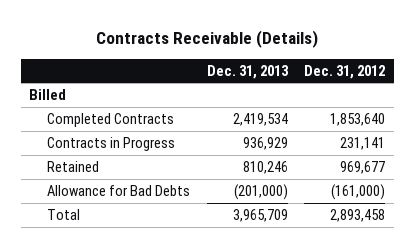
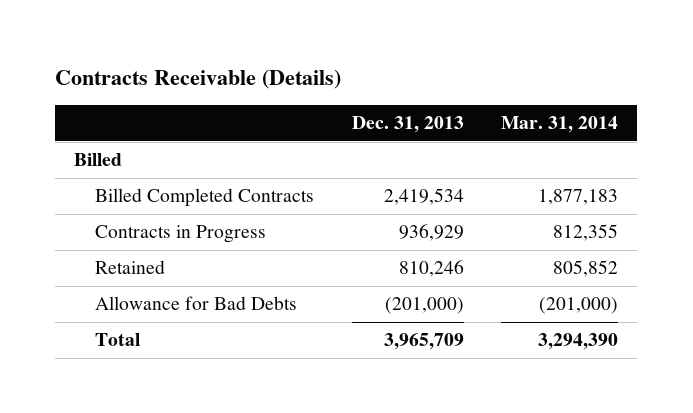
- | Dec. 31, 2013 | Dec. 31, 2012
+ | Dec. 31, 2013 | Mar. 31, 2014
- Completed Contracts | 2,419,534 | 1,853,640
+ Billed Completed Contracts | 2,419,534 | 1,877,183

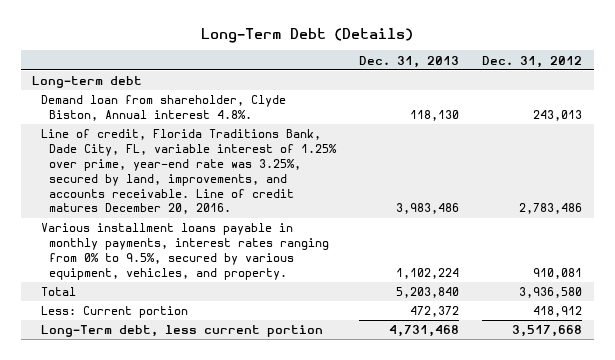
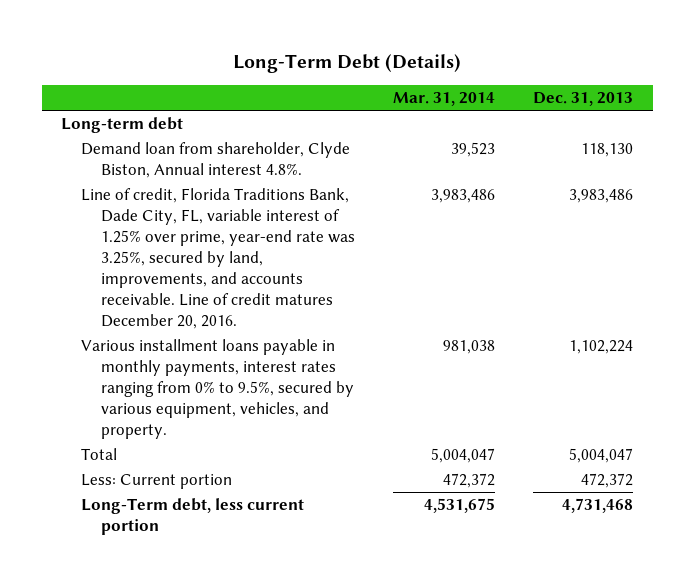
- | Dec. 31, 2013 | Dec. 31, 2012
+ | Mar. 31, 2014 | Dec. 31, 2013
- Total | 5,203,840 | 3,936,580
+ Total | 5,004,047 | 5,004,047

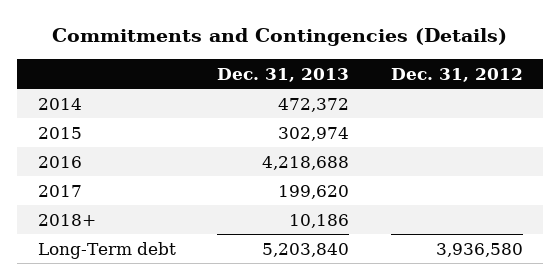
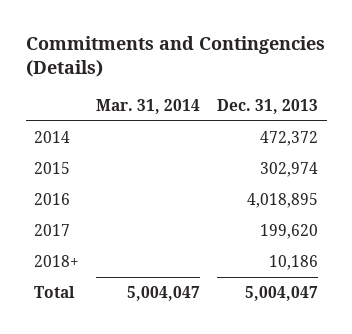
- | Dec. 31, 2013 | Dec. 31, 2012
+ | Mar. 31, 2014 | Dec. 31, 2013
- 2016 | 4,218,688 |
+ 2016 | | 4,018,895
- Long-Term debt | 5,203,840 | 3,936,580
+ Total | 5,004,047 | 5,004,047

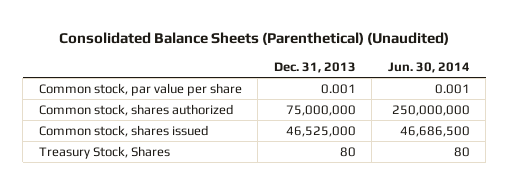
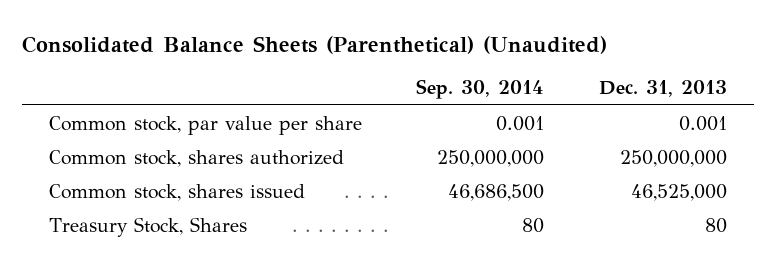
- | Dec. 31, 2013 | Jun. 30, 2014
+ | Sep. 30, 2014 | Dec. 31, 2013
- Common stock, shares authorized | 75,000,000 | 250,000,000
+ Common stock, shares authorized | 250,000,000 | 250,000,000

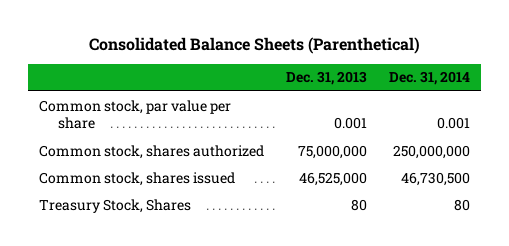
- Consolidated Balance Sheets (Parenthetical) (Unaudited)
+ Consolidated Balance Sheets (Parenthetical)
- | Sep. 30, 2014 | Dec. 31, 2013
+ | Dec. 31, 2013 | Dec. 31, 2014
- Common stock, shares authorized | 250,000,000 | 250,000,000
+ Common stock, shares authorized | 75,000,000 | 250,000,000

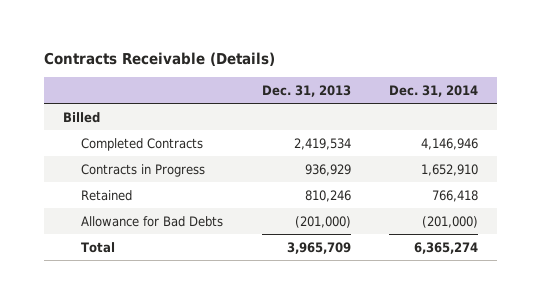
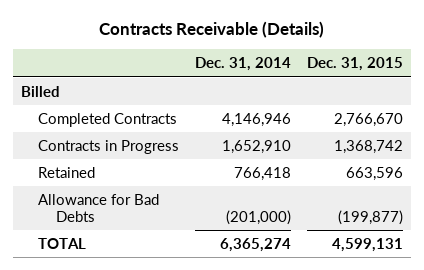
- | Dec. 31, 2013 | Dec. 31, 2014
+ | Dec. 31, 2014 | Dec. 31, 2015
- Total | 3,965,709 | 6,365,274
+ TOTAL | 6,365,274 | 4,599,131

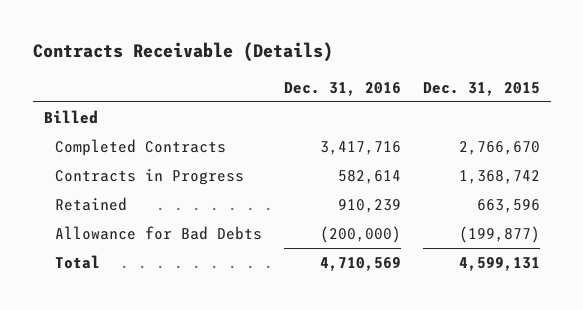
- | Dec. 31, 2014 | Dec. 31, 2015
+ | Dec. 31, 2016 | Dec. 31, 2015
- TOTAL | 6,365,274 | 4,599,131
+ Total | 4,710,569 | 4,599,131

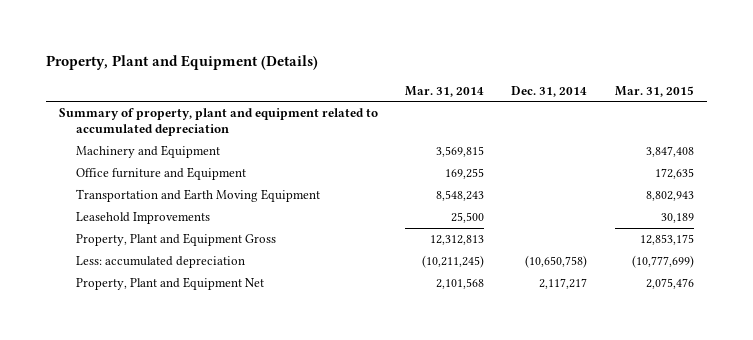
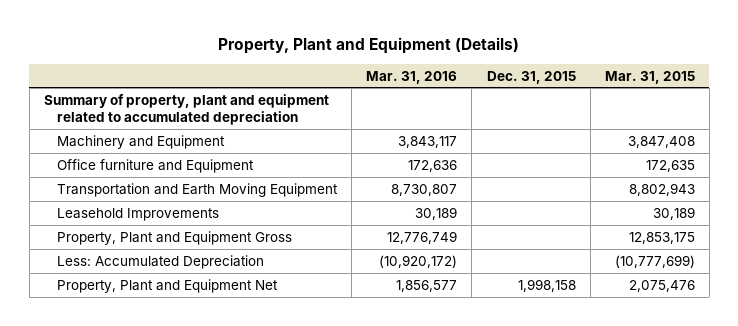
- | Mar. 31, 2014 | Dec. 31, 2014 | Mar. 31, 2015
+ | Mar. 31, 2016 | Dec. 31, 2015 | Mar. 31, 2015
- Less: accumulated depreciation | (10,211,245) | (10,650,758) | (10,777,699)
+ Less: Accumulated Depreciation | (10,920,172) | | (10,777,699)

